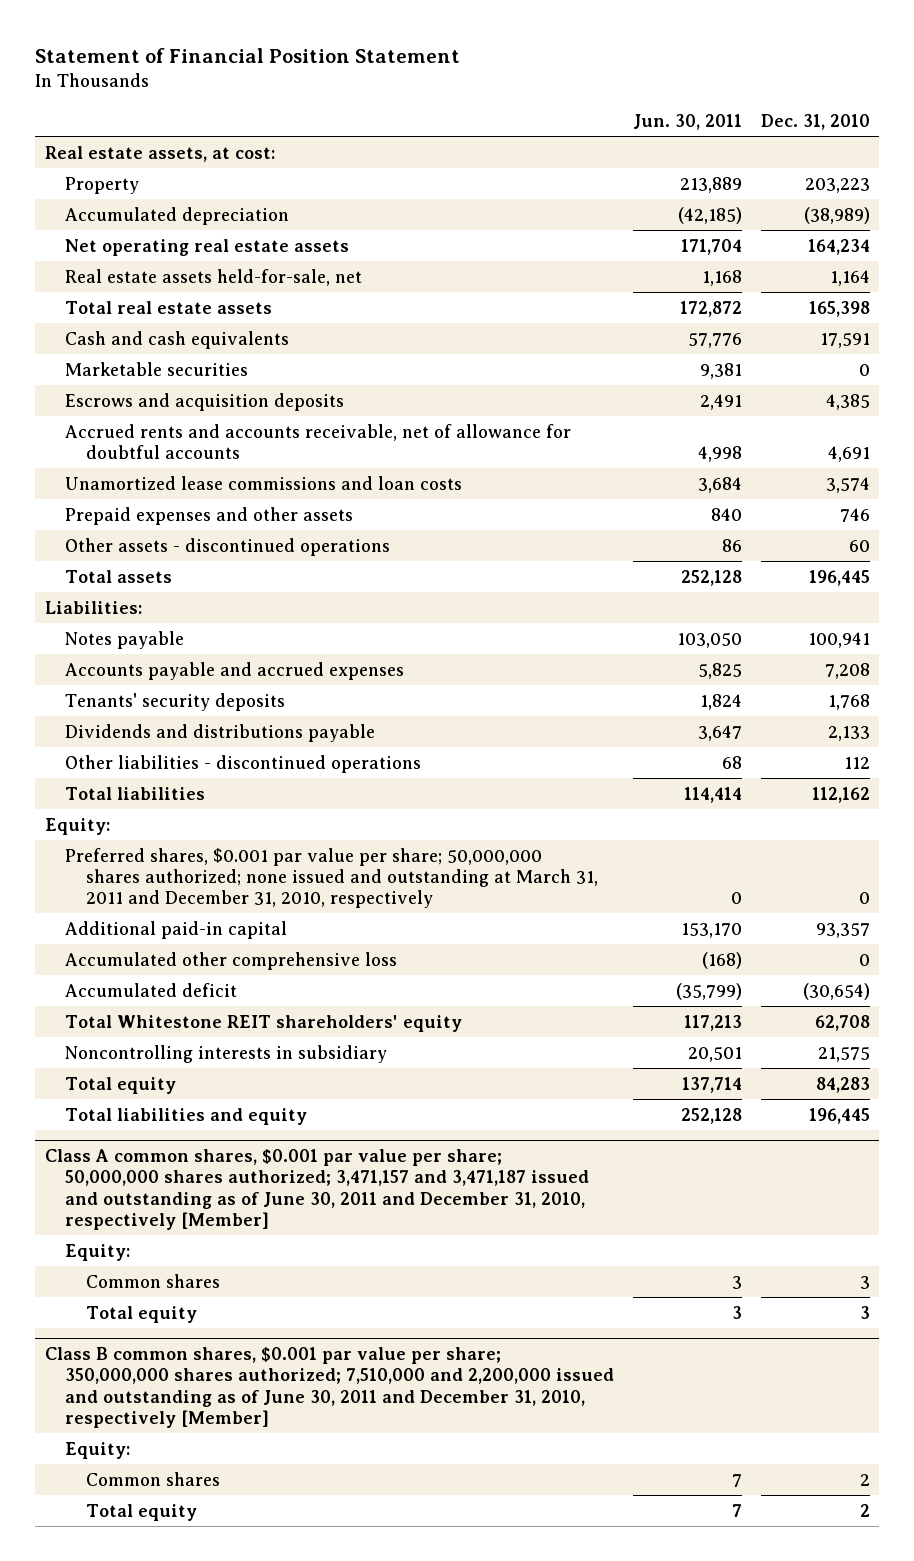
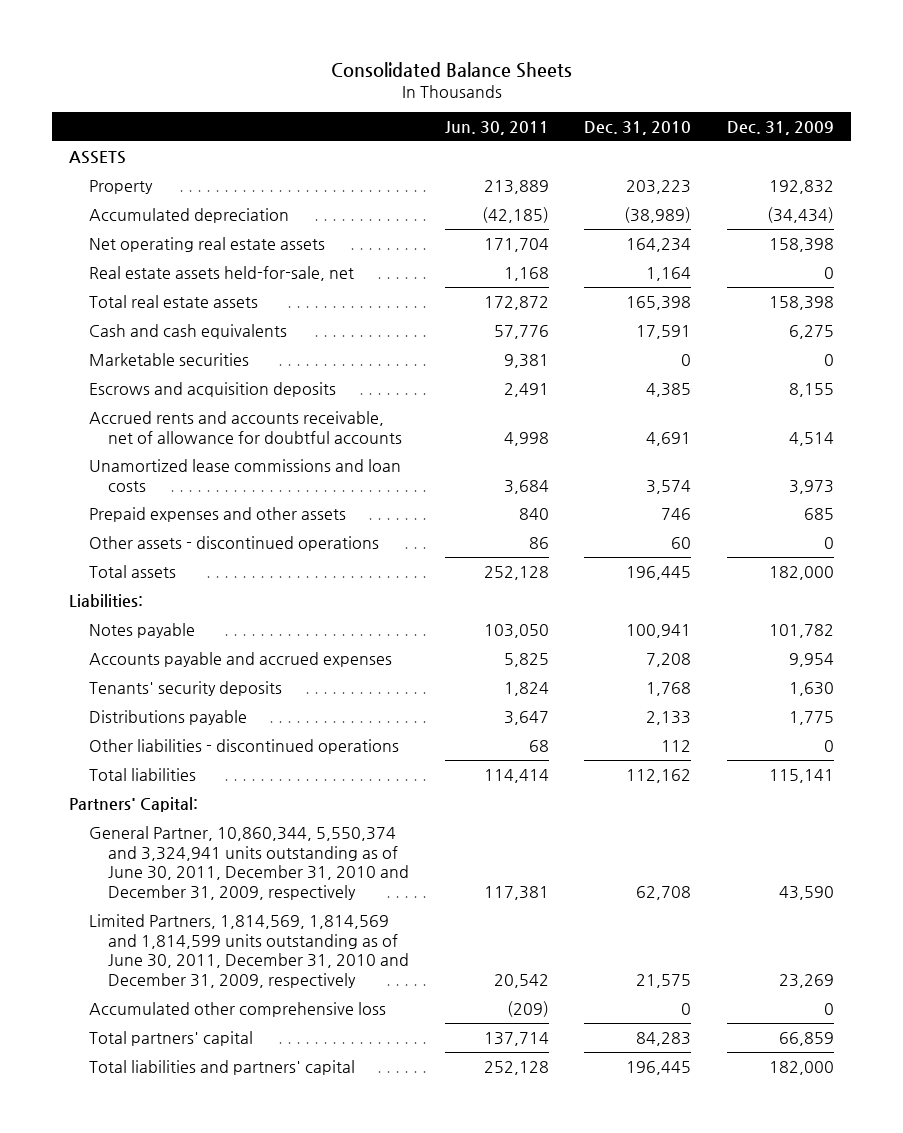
- Statement of Financial Position Statement
+ Consolidated Balance Sheets
- | Jun. 30, 2011 | Dec. 31, 2010
+ | Jun. 30, 2011 | Dec. 31, 2010 | Dec. 31, 2009
- Real estate assets, at cost:
+ ASSETS
- Dividends and distributions payable | 3,647 | 2,133
+ Distributions payable | 3,647 | 2,133 | 1,775
- Equity:
- Preferred shares, $0.001 par value per share; 50,000,000 shares authorized; none issued and outstanding at March 31, 2011 and December 31, 2010, respectively | 0 | 0
- Additional paid-in capital | 153,170 | 93,357
- Accumulated other comprehensive loss | (168) | 0
- Accumulated deficit | (35,799) | (30,654)
- Total Whitestone REIT shareholders' equity | 117,213 | 62,708
- Noncontrolling interests in subsidiary | 20,501 | 21,575
- Total equity | 137,714 | 84,283
- Total liabilities and equity | 252,128 | 196,445
- Class A common shares, $0.001 par value per share; 50,000,000 shares authorized; 3,471,157 and 3,471,187 issued and outstanding as of June 30, 2011 and December 31, 2010, respectively [Member]
- Equity:
- Common shares | 3 | 3
- Total equity | 3 | 3
- Class B common shares, $0.001 par value per share; 350,000,000 shares authorized; 7,510,000 and 2,200,000 issued and outstanding as of June 30, 2011 and December 31, 2010, respectively [Member]
- Equity:
- Common shares | 7 | 2
- Total equity | 7 | 2
+ Partners' Capital:
+ General Partner, 10,860,344, 5,550,374 and 3,324,941 units outstanding as of June 30, 2011, December 31, 2010 and December 31, 2009, respectively | 117,381 | 62,708 | 43,590
+ Limited Partners, 1,814,569, 1,814,569 and 1,814,599 units outstanding as of June 30, 2011, December 31, 2010 and December 31, 2009, respectively | 20,542 | 21,575 | 23,269
+ Accumulated other comprehensive loss | (209) | 0 | 0
+ Total partners' capital | 137,714 | 84,283 | 66,859
+ Total liabilities and partners' capital | 252,128 | 196,445 | 182,000

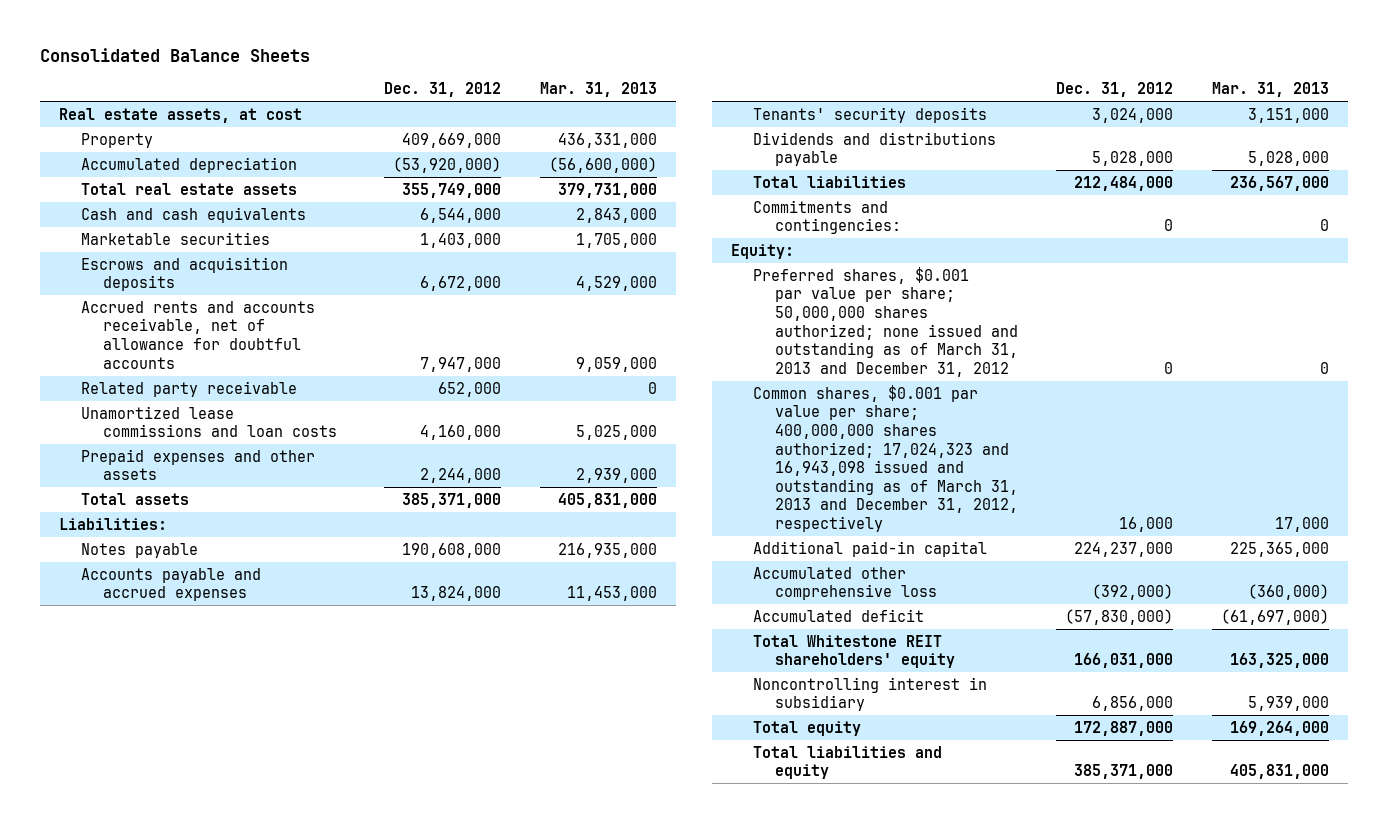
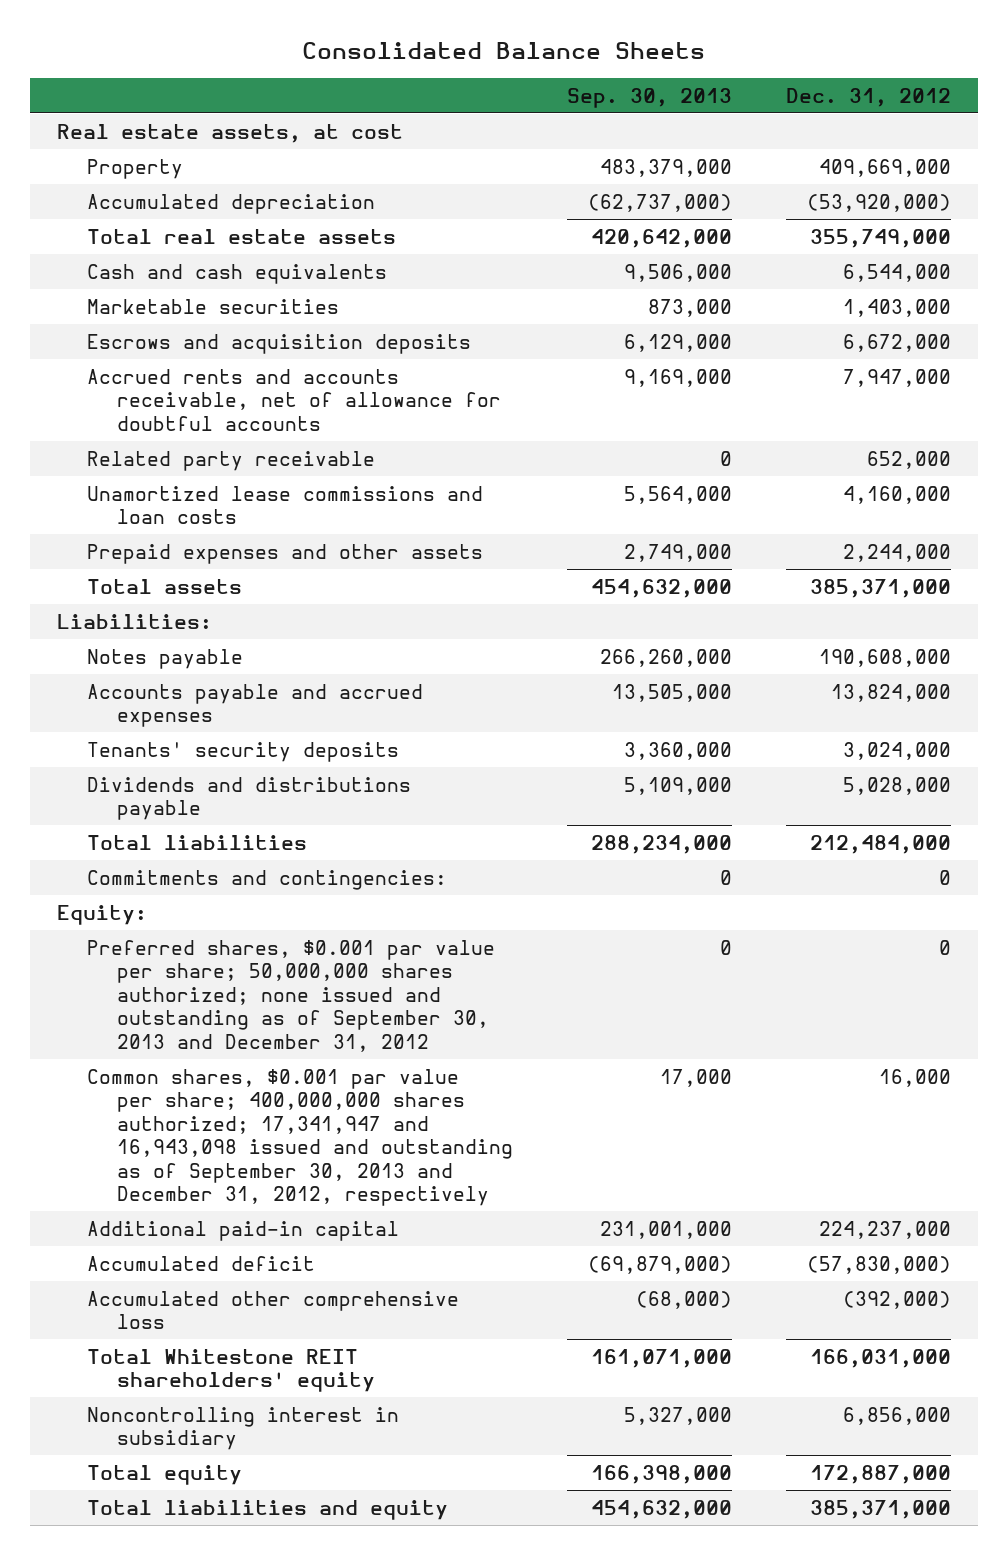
- | Dec. 31, 2012 | Mar. 31, 2013
+ | Sep. 30, 2013 | Dec. 31, 2012
- Preferred shares, $0.001 par value per share; 50,000,000 shares authorized; none issued and outstanding as of March 31, 2013 and December 31, 2012 | 0 | 0
- Common shares, $0.001 par value per share; 400,000,000 shares authorized; 17,024,323 and 16,943,098 issued and outstanding as of March 31, 2013 and December 31, 2012, respectively | 16,000 | 17,000
+ Preferred shares, $0.001 par value per share; 50,000,000 shares authorized; none issued and outstanding as of September 30, 2013 and December 31, 2012 | 0 | 0
+ Common shares, $0.001 par value per share; 400,000,000 shares authorized; 17,341,947 and 16,943,098 issued and outstanding as of September 30, 2013 and December 31, 2012, respectively | 17,000 | 16,000
moved down: Accumulated other comprehensive loss | (68,000) | (392,000)

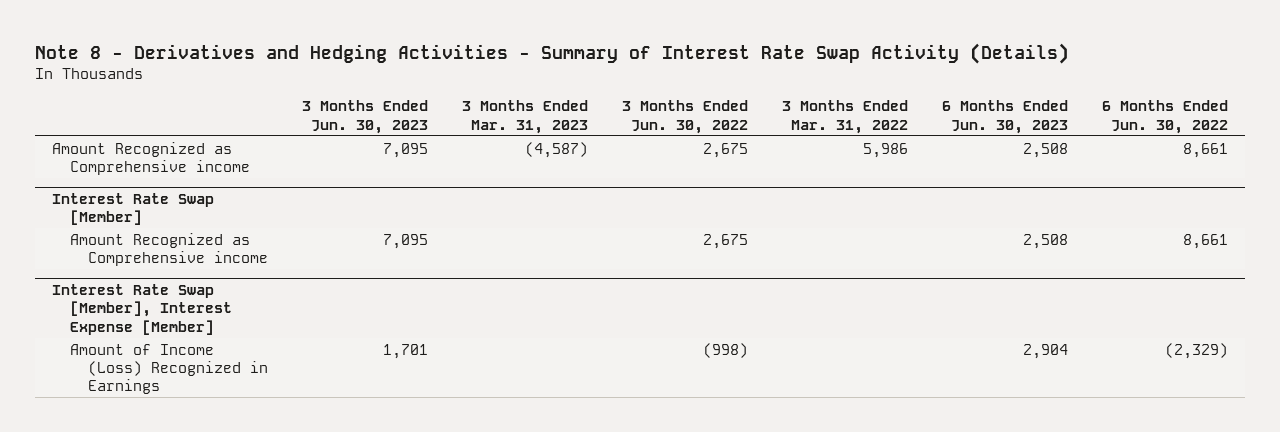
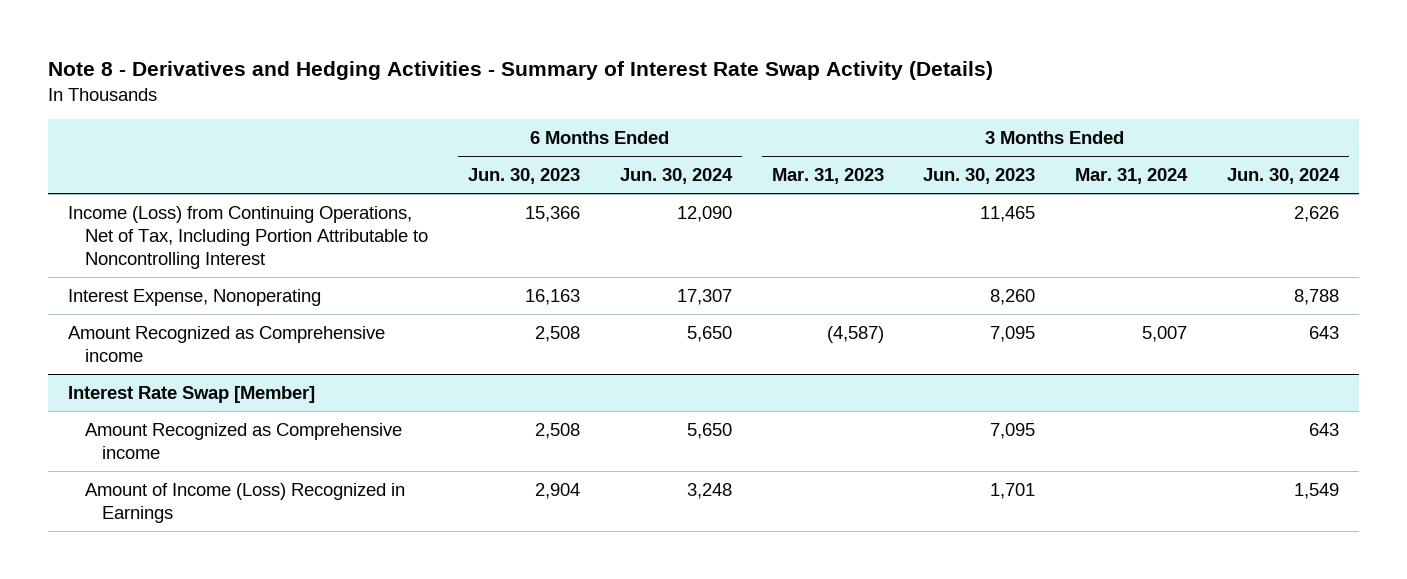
- | 3 Months Ended Jun. 30, 2023 | 3 Months Ended Mar. 31, 2023 | 3 Months Ended Jun. 30, 2022 | 3 Months Ended Mar. 31, 2022 | 6 Months Ended Jun. 30, 2023 | 6 Months Ended Jun. 30, 2022
+ | 6 Months Ended Jun. 30, 2023 | 6 Months Ended Jun. 30, 2024 | 3 Months Ended Mar. 31, 2023 | 3 Months Ended Jun. 30, 2023 | 3 Months Ended Mar. 31, 2024 | 3 Months Ended Jun. 30, 2024
+ Income (Loss) from Continuing Operations, Net of Tax, Including Portion Attributable to Noncontrolling Interest | 15,366 | 12,090 | | 11,465 | | 2,626
+ Interest Expense, Nonoperating | 16,163 | 17,307 | | 8,260 | | 8,788
- Interest Rate Swap [Member], Interest Expense [Member]

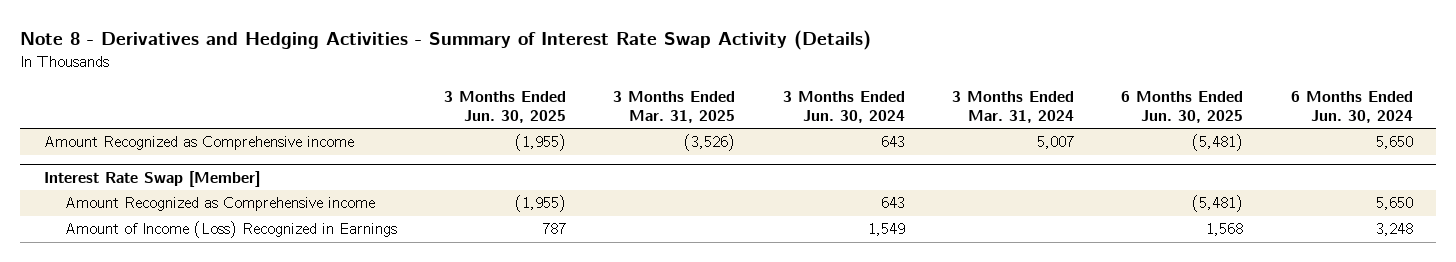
- | 6 Months Ended Jun. 30, 2023 | 6 Months Ended Jun. 30, 2024 | 3 Months Ended Mar. 31, 2023 | 3 Months Ended Jun. 30, 2023 | 3 Months Ended Mar. 31, 2024 | 3 Months Ended Jun. 30, 2024
+ | 3 Months Ended Jun. 30, 2025 | 3 Months Ended Mar. 31, 2025 | 3 Months Ended Jun. 30, 2024 | 3 Months Ended Mar. 31, 2024 | 6 Months Ended Jun. 30, 2025 | 6 Months Ended Jun. 30, 2024
- Income (Loss) from Continuing Operations, Net of Tax, Including Portion Attributable to Noncontrolling Interest | 15,366 | 12,090 | | 11,465 | | 2,626
- Interest Expense, Nonoperating | 16,163 | 17,307 | | 8,260 | | 8,788

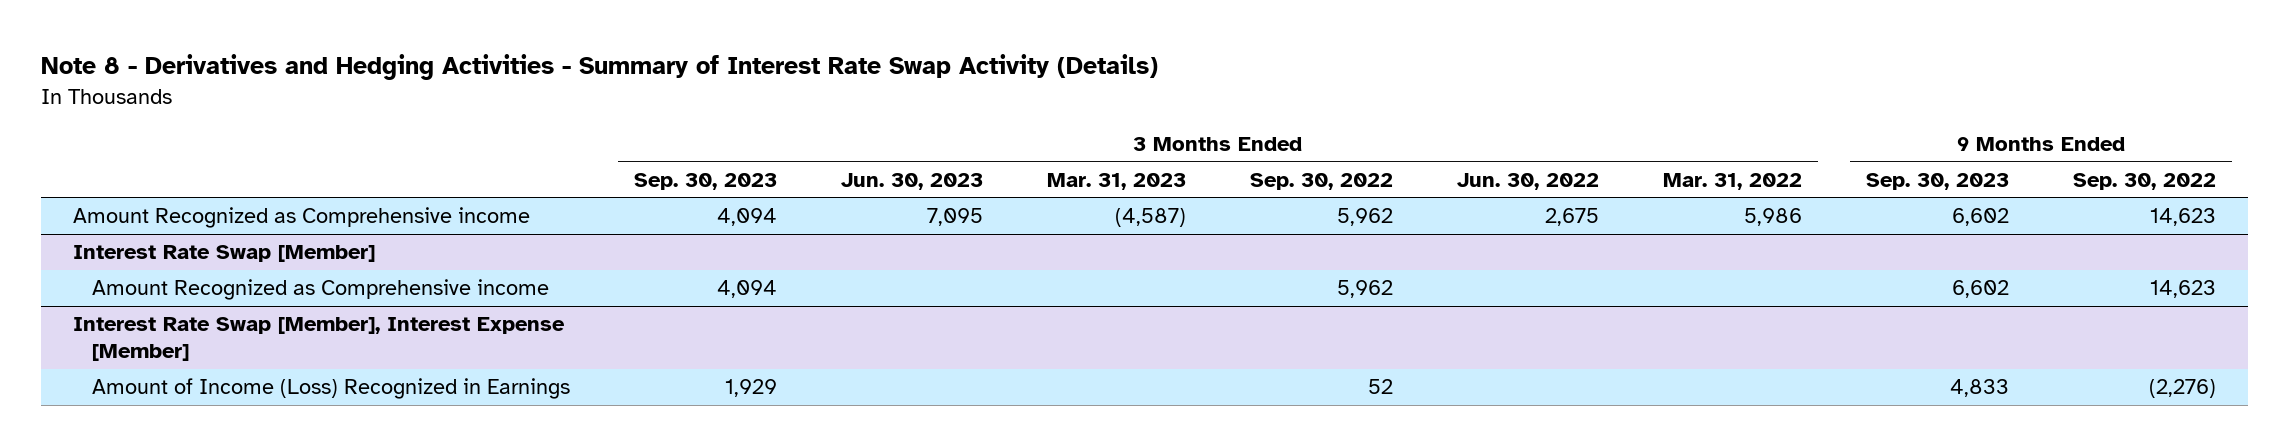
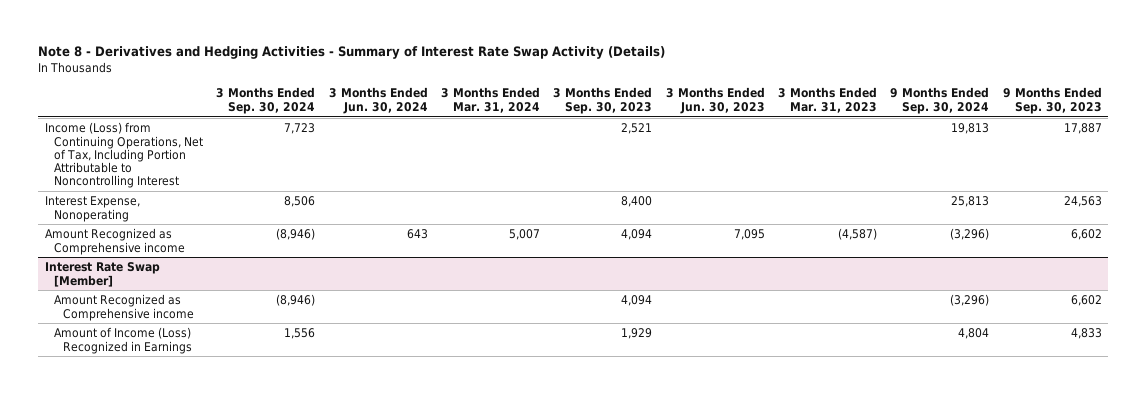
- | 3 Months Ended Sep. 30, 2023 | 3 Months Ended Jun. 30, 2023 | 3 Months Ended Mar. 31, 2023 | 3 Months Ended Sep. 30, 2022 | 3 Months Ended Jun. 30, 2022 | 3 Months Ended Mar. 31, 2022 | 9 Months Ended Sep. 30, 2023 | 9 Months Ended Sep. 30, 2022
+ | 3 Months Ended Sep. 30, 2024 | 3 Months Ended Jun. 30, 2024 | 3 Months Ended Mar. 31, 2024 | 3 Months Ended Sep. 30, 2023 | 3 Months Ended Jun. 30, 2023 | 3 Months Ended Mar. 31, 2023 | 9 Months Ended Sep. 30, 2024 | 9 Months Ended Sep. 30, 2023
+ Income (Loss) from Continuing Operations, Net of Tax, Including Portion Attributable to Noncontrolling Interest | 7,723 | | | 2,521 | | | 19,813 | 17,887
+ Interest Expense, Nonoperating | 8,506 | | | 8,400 | | | 25,813 | 24,563
- Interest Rate Swap [Member], Interest Expense [Member]

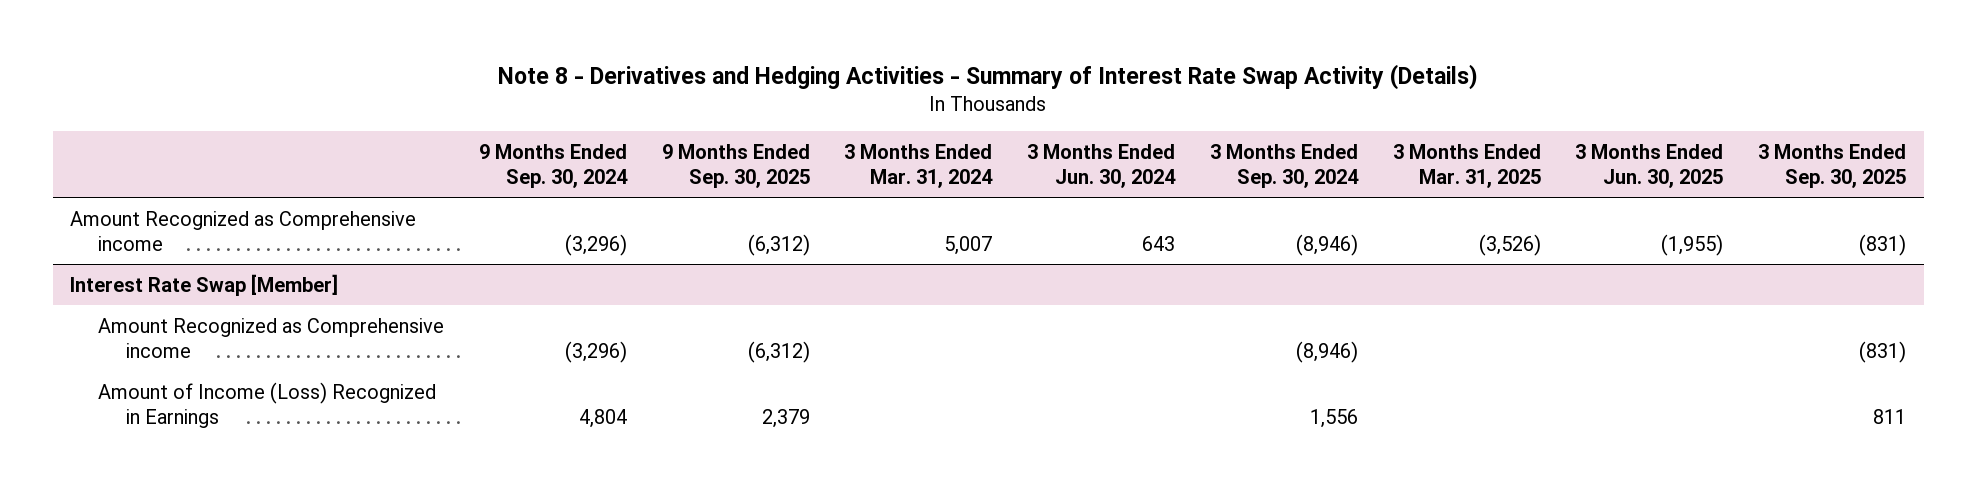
- | 3 Months Ended Sep. 30, 2024 | 3 Months Ended Jun. 30, 2024 | 3 Months Ended Mar. 31, 2024 | 3 Months Ended Sep. 30, 2023 | 3 Months Ended Jun. 30, 2023 | 3 Months Ended Mar. 31, 2023 | 9 Months Ended Sep. 30, 2024 | 9 Months Ended Sep. 30, 2023
+ | 9 Months Ended Sep. 30, 2024 | 9 Months Ended Sep. 30, 2025 | 3 Months Ended Mar. 31, 2024 | 3 Months Ended Jun. 30, 2024 | 3 Months Ended Sep. 30, 2024 | 3 Months Ended Mar. 31, 2025 | 3 Months Ended Jun. 30, 2025 | 3 Months Ended Sep. 30, 2025
- Income (Loss) from Continuing Operations, Net of Tax, Including Portion Attributable to Noncontrolling Interest | 7,723 | | | 2,521 | | | 19,813 | 17,887
- Interest Expense, Nonoperating | 8,506 | | | 8,400 | | | 25,813 | 24,563

